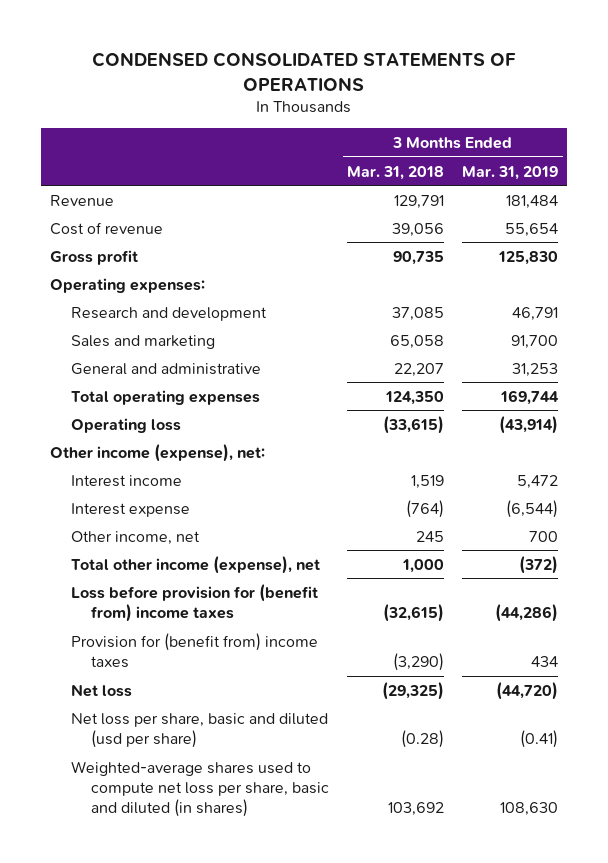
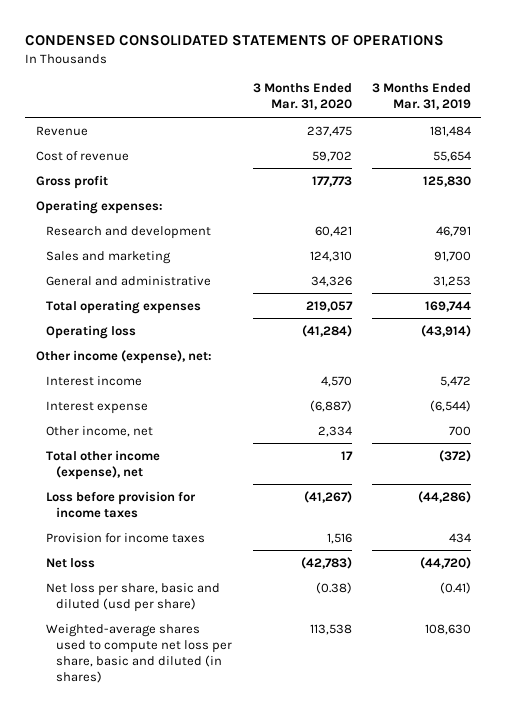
- | 3 Months Ended Mar. 31, 2018 | 3 Months Ended Mar. 31, 2019
+ | 3 Months Ended Mar. 31, 2020 | 3 Months Ended Mar. 31, 2019
- Loss before provision for (benefit from) income taxes | (32,615) | (44,286)
- Provision for (benefit from) income taxes | (3,290) | 434
+ Loss before provision for income taxes | (41,267) | (44,286)
+ Provision for income taxes | 1,516 | 434

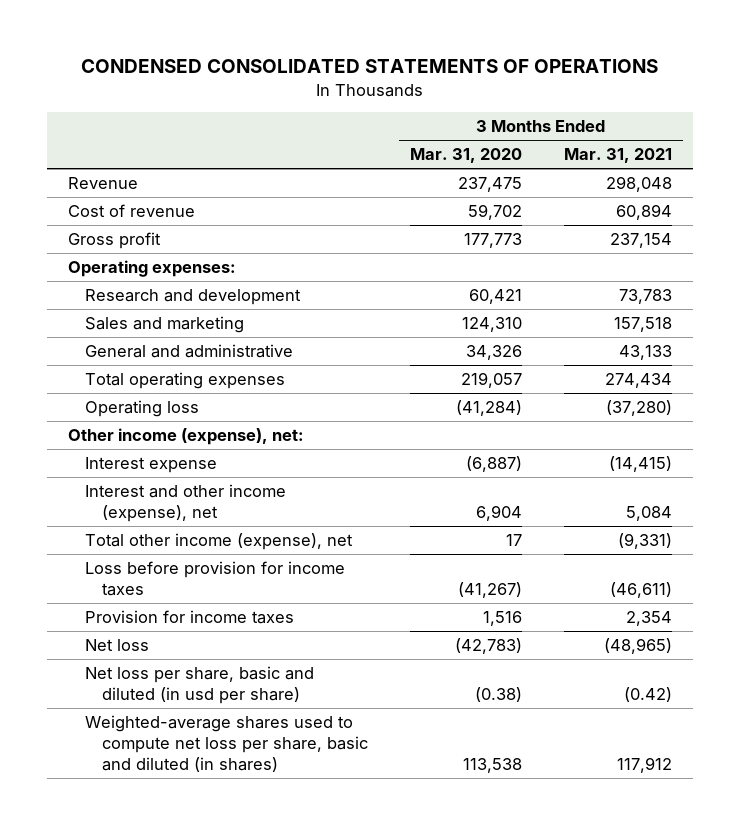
- | 3 Months Ended Mar. 31, 2020 | 3 Months Ended Mar. 31, 2019
+ | 3 Months Ended Mar. 31, 2020 | 3 Months Ended Mar. 31, 2021
- Interest income | 4,570 | 5,472
- Other income, net | 2,334 | 700
+ Interest and other income (expense), net | 6,904 | 5,084
- Net loss per share, basic and diluted (usd per share) | (0.38) | (0.41)
+ Net loss per share, basic and diluted (in usd per share) | (0.38) | (0.42)

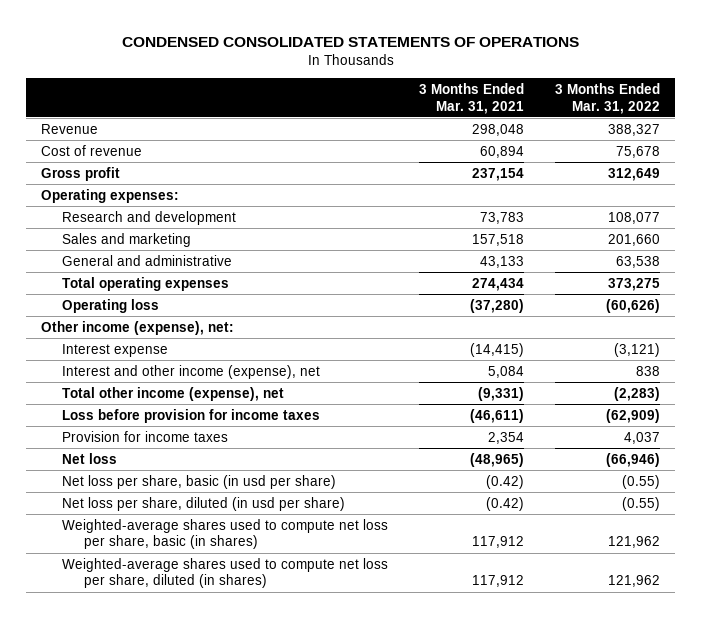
- | 3 Months Ended Mar. 31, 2020 | 3 Months Ended Mar. 31, 2021
+ | 3 Months Ended Mar. 31, 2021 | 3 Months Ended Mar. 31, 2022
- Net loss per share, basic and diluted (in usd per share) | (0.38) | (0.42)
- Weighted-average shares used to compute net loss per share, basic and diluted (in shares) | 113,538 | 117,912
+ Net loss per share, basic (in usd per share) | (0.42) | (0.55)
+ Net loss per share, diluted (in usd per share) | (0.42) | (0.55)
+ Weighted-average shares used to compute net loss per share, basic (in shares) | 117,912 | 121,962
+ Weighted-average shares used to compute net loss per share, diluted (in shares) | 117,912 | 121,962

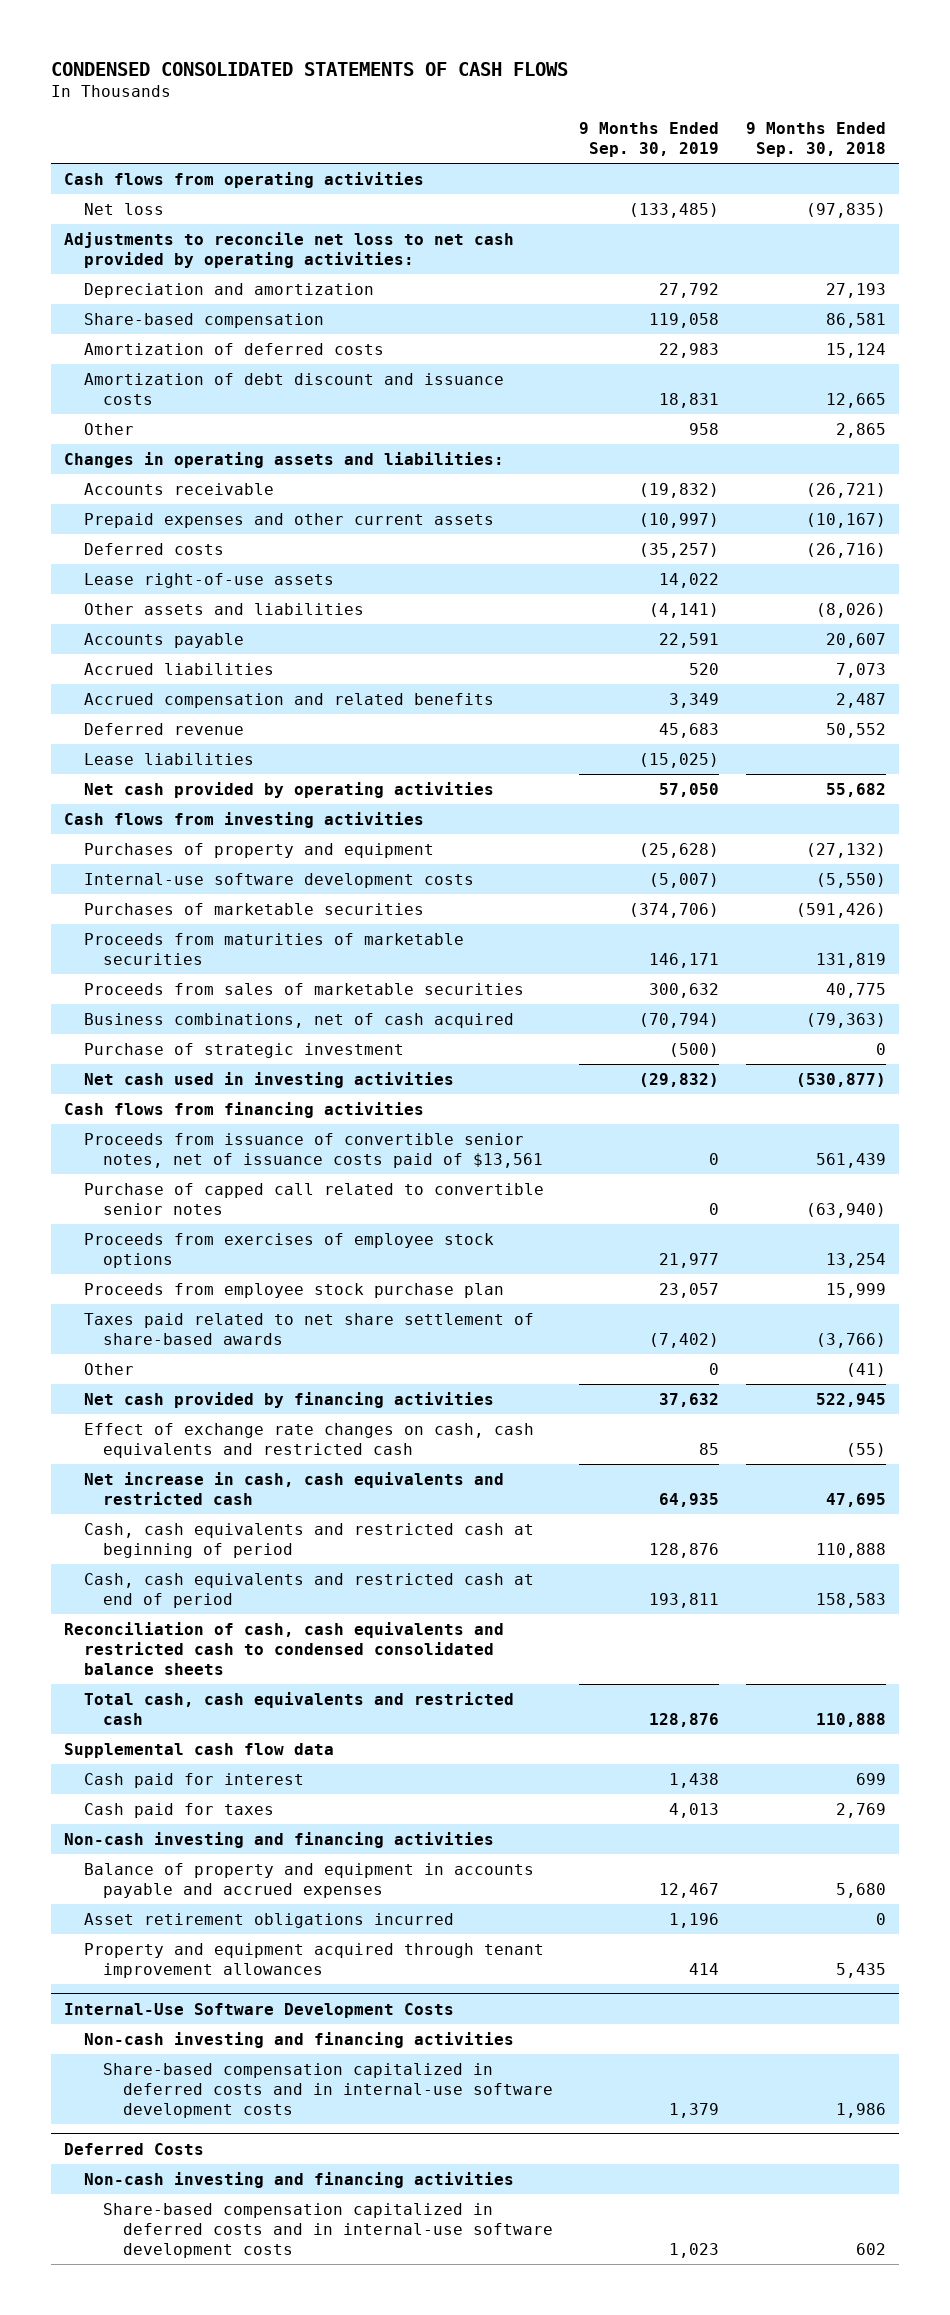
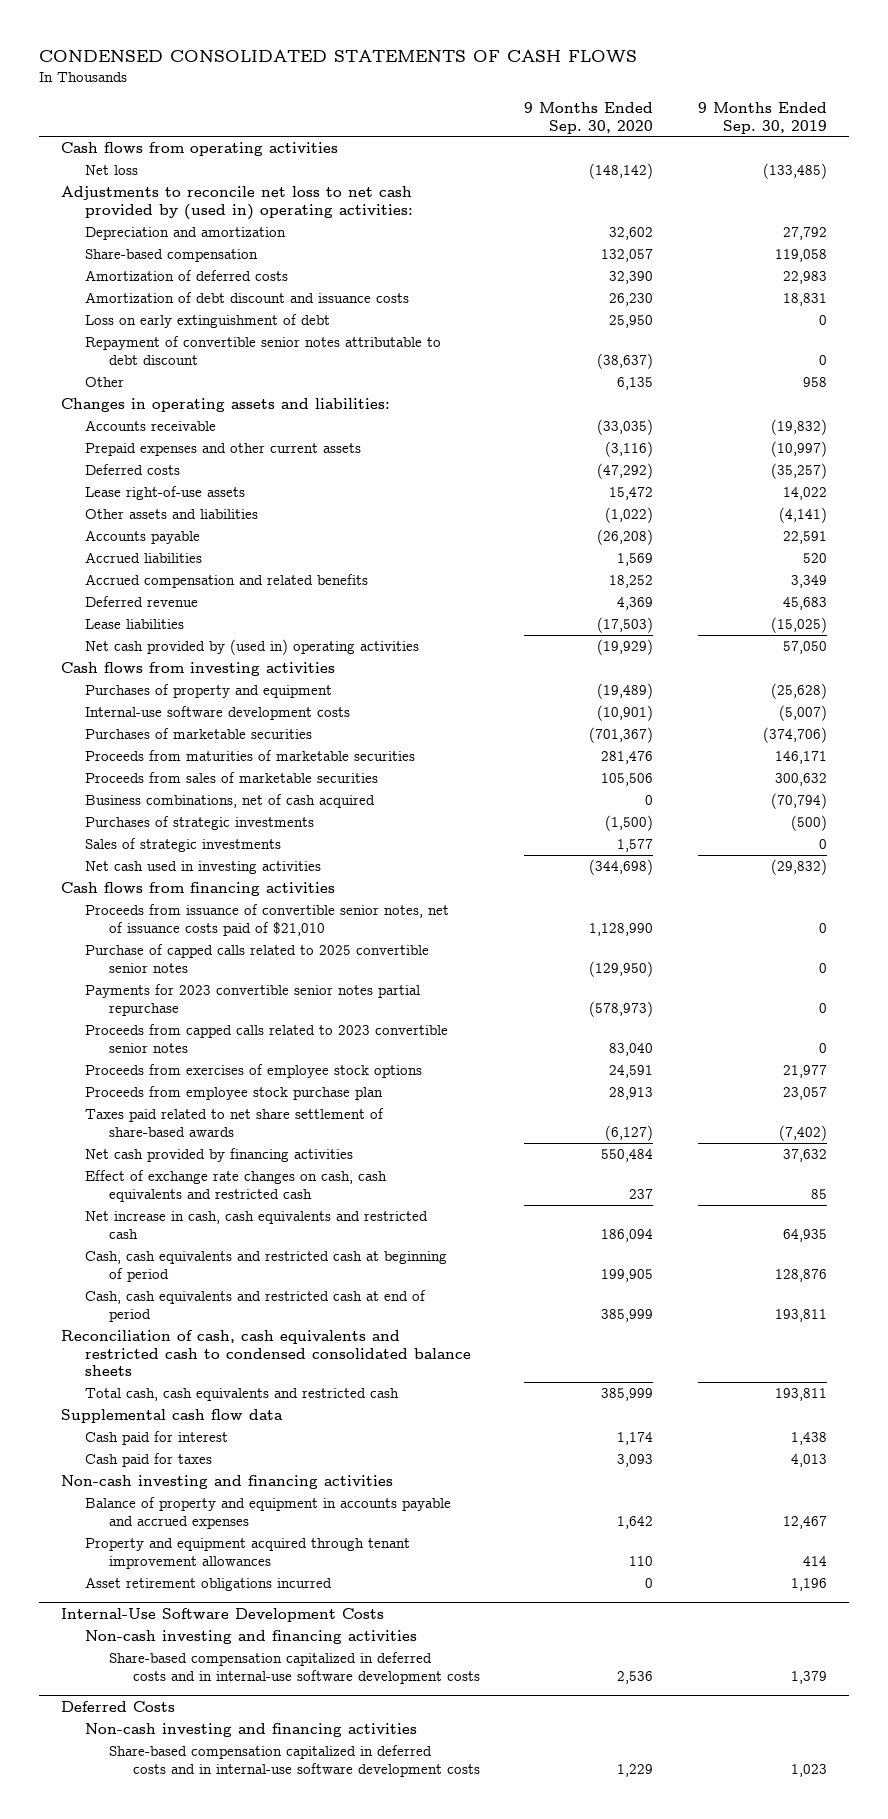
- | 9 Months Ended Sep. 30, 2019 | 9 Months Ended Sep. 30, 2018
+ | 9 Months Ended Sep. 30, 2020 | 9 Months Ended Sep. 30, 2019
- Adjustments to reconcile net loss to net cash provided by operating activities:
+ Adjustments to reconcile net loss to net cash provided by (used in) operating activities:
+ Loss on early extinguishment of debt | 25,950 | 0
+ Repayment of convertible senior notes attributable to debt discount | (38,637) | 0
- Net cash provided by operating activities | 57,050 | 55,682
+ Net cash provided by (used in) operating activities | (19,929) | 57,050
- Purchase of strategic investment | (500) | 0
+ Purchases of strategic investments | (1,500) | (500)
+ Sales of strategic investments | 1,577 | 0
- Proceeds from issuance of convertible senior notes, net of issuance costs paid of $13,561 | 0 | 561,439
- Purchase of capped call related to convertible senior notes | 0 | (63,940)
+ Proceeds from issuance of convertible senior notes, net of issuance costs paid of $21,010 | 1,128,990 | 0
+ Purchase of capped calls related to 2025 convertible senior notes | (129,950) | 0
+ Payments for 2023 convertible senior notes partial repurchase | (578,973) | 0
+ Proceeds from capped calls related to 2023 convertible senior notes | 83,040 | 0
- Other | 0 | (41)
- Total cash, cash equivalents and restricted cash | 128,876 | 110,888
+ Total cash, cash equivalents and restricted cash | 385,999 | 193,811
moved down: Asset retirement obligations incurred | 0 | 1,196

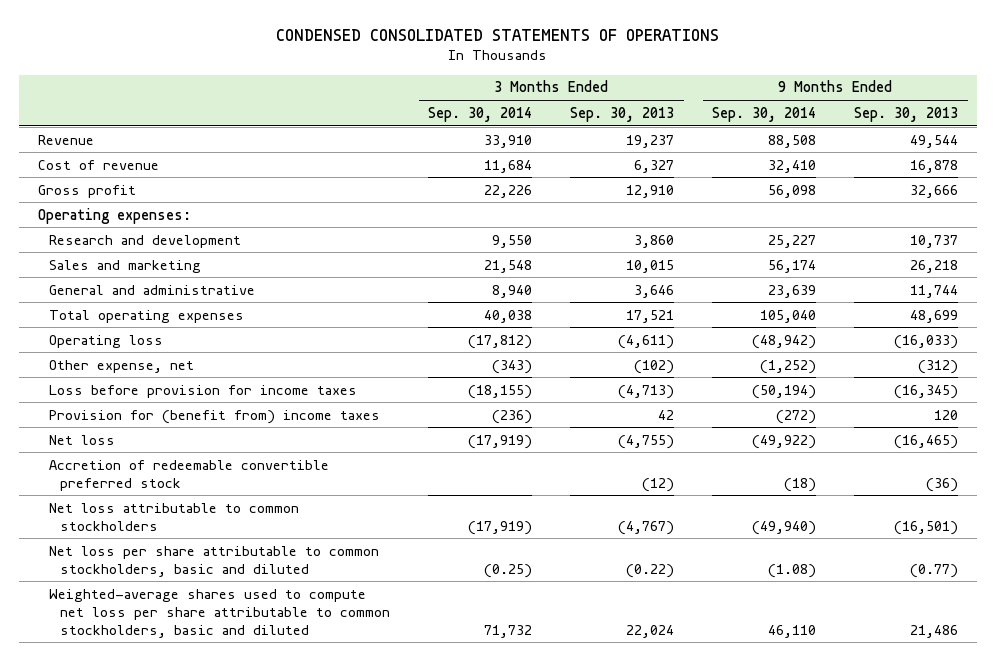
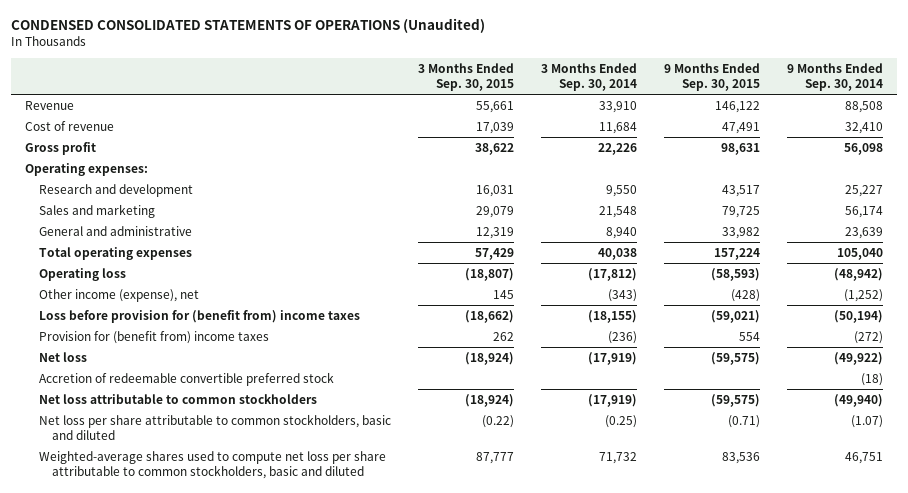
- CONDENSED CONSOLIDATED STATEMENTS OF OPERATIONS
+ CONDENSED CONSOLIDATED STATEMENTS OF OPERATIONS (Unaudited)
- | 3 Months Ended Sep. 30, 2014 | 3 Months Ended Sep. 30, 2013 | 9 Months Ended Sep. 30, 2014 | 9 Months Ended Sep. 30, 2013
+ | 3 Months Ended Sep. 30, 2015 | 3 Months Ended Sep. 30, 2014 | 9 Months Ended Sep. 30, 2015 | 9 Months Ended Sep. 30, 2014
- Other expense, net | (343) | (102) | (1,252) | (312)
- Loss before provision for income taxes | (18,155) | (4,713) | (50,194) | (16,345)
+ Other income (expense), net | 145 | (343) | (428) | (1,252)
+ Loss before provision for (benefit from) income taxes | (18,662) | (18,155) | (59,021) | (50,194)
- Net loss per share attributable to common stockholders, basic and diluted | (0.25) | (0.22) | (1.08) | (0.77)
- Weighted-average shares used to compute net loss per share attributable to common stockholders, basic and diluted | 71,732 | 22,024 | 46,110 | 21,486
+ Net loss per share attributable to common stockholders, basic and diluted | (0.22) | (0.25) | (0.71) | (1.07)
+ Weighted-average shares used to compute net loss per share attributable to common stockholders, basic and diluted | 87,777 | 71,732 | 83,536 | 46,751

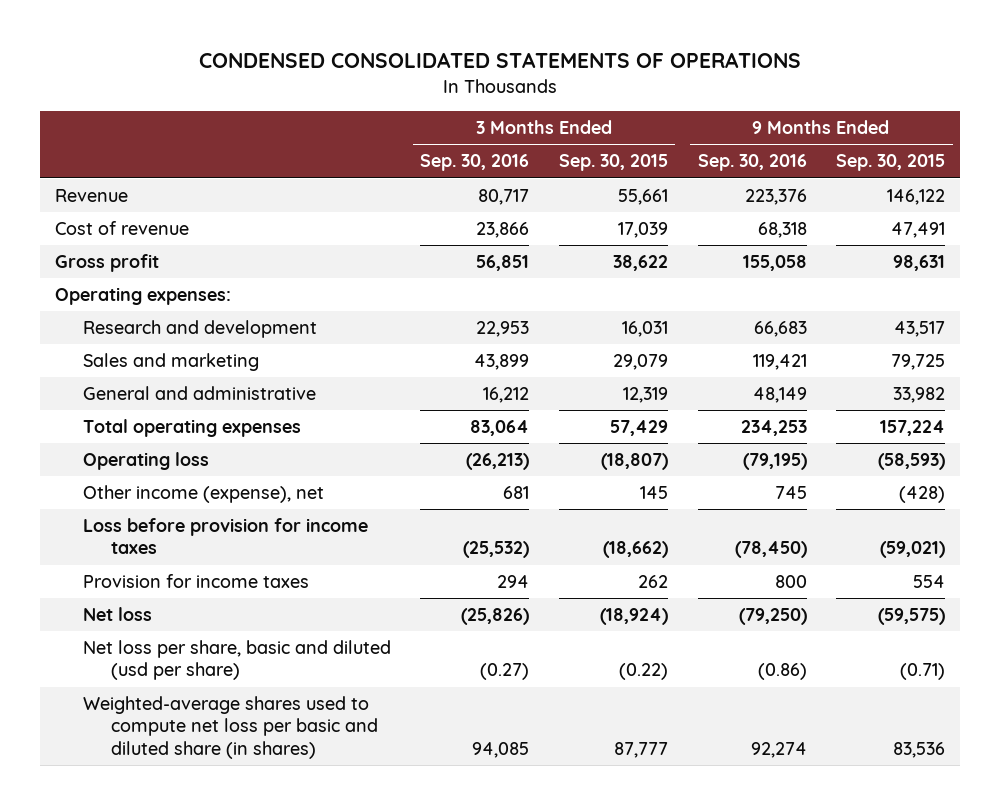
- CONDENSED CONSOLIDATED STATEMENTS OF OPERATIONS (Unaudited)
+ CONDENSED CONSOLIDATED STATEMENTS OF OPERATIONS
- | 3 Months Ended Sep. 30, 2015 | 3 Months Ended Sep. 30, 2014 | 9 Months Ended Sep. 30, 2015 | 9 Months Ended Sep. 30, 2014
+ | 3 Months Ended Sep. 30, 2016 | 3 Months Ended Sep. 30, 2015 | 9 Months Ended Sep. 30, 2016 | 9 Months Ended Sep. 30, 2015
- Loss before provision for (benefit from) income taxes | (18,662) | (18,155) | (59,021) | (50,194)
- Provision for (benefit from) income taxes | 262 | (236) | 554 | (272)
+ Loss before provision for income taxes | (25,532) | (18,662) | (78,450) | (59,021)
+ Provision for income taxes | 294 | 262 | 800 | 554
- Accretion of redeemable convertible preferred stock | | | | (18)
- Net loss attributable to common stockholders | (18,924) | (17,919) | (59,575) | (49,940)
- Net loss per share attributable to common stockholders, basic and diluted | (0.22) | (0.25) | (0.71) | (1.07)
- Weighted-average shares used to compute net loss per share attributable to common stockholders, basic and diluted | 87,777 | 71,732 | 83,536 | 46,751
+ Net loss per share, basic and diluted (usd per share) | (0.27) | (0.22) | (0.86) | (0.71)
+ Weighted-average shares used to compute net loss per basic and diluted share (in shares) | 94,085 | 87,777 | 92,274 | 83,536

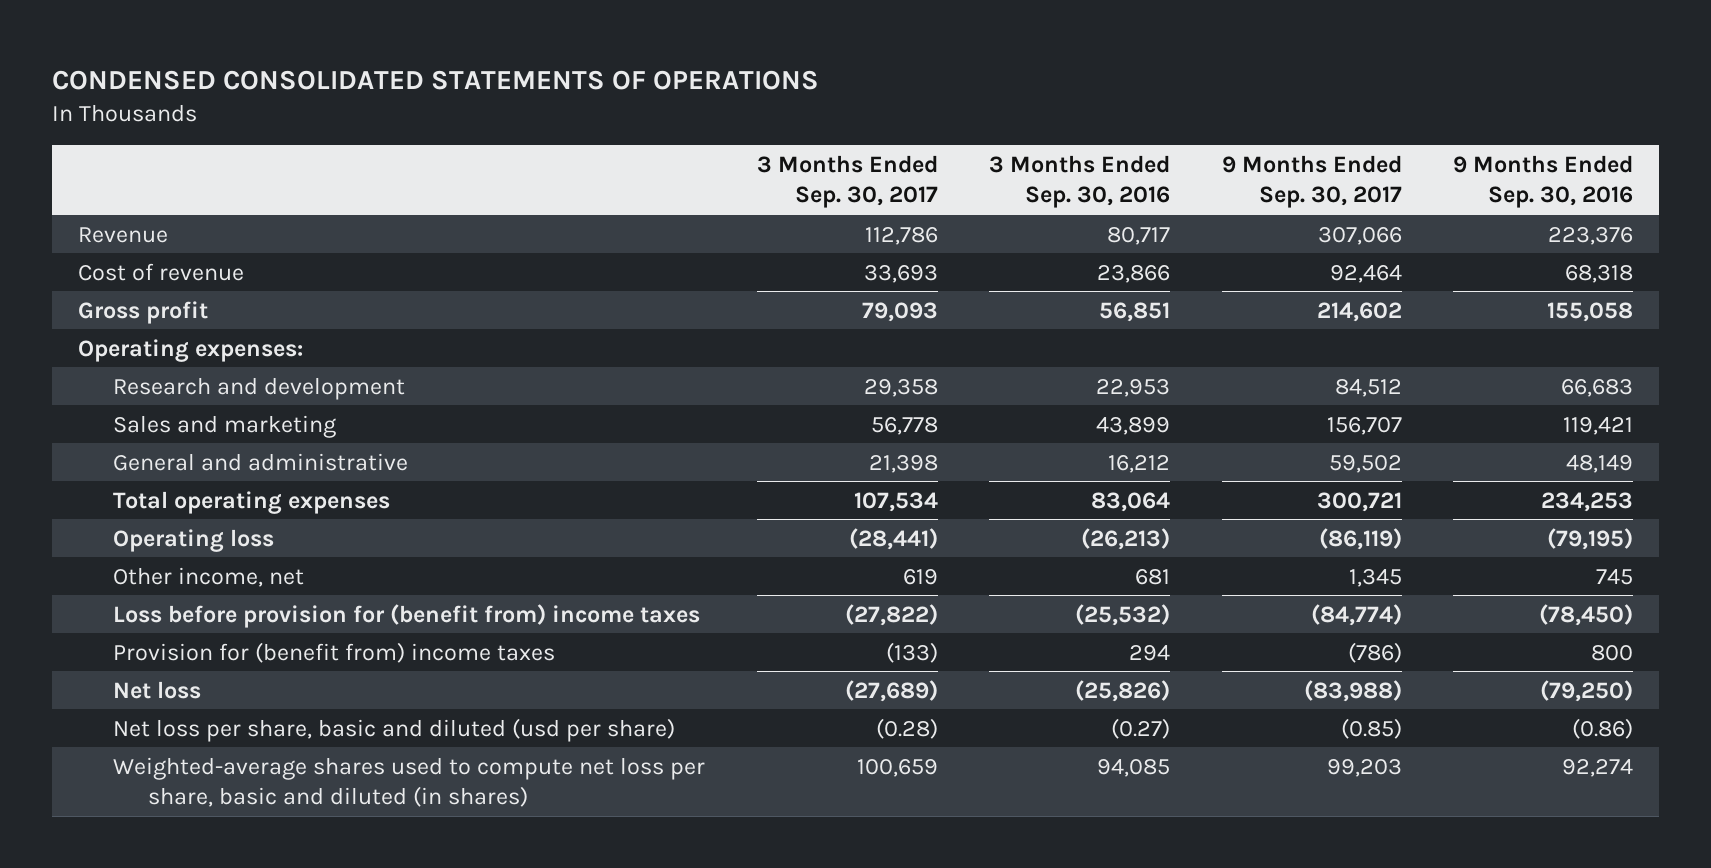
- | 3 Months Ended Sep. 30, 2016 | 3 Months Ended Sep. 30, 2015 | 9 Months Ended Sep. 30, 2016 | 9 Months Ended Sep. 30, 2015
+ | 3 Months Ended Sep. 30, 2017 | 3 Months Ended Sep. 30, 2016 | 9 Months Ended Sep. 30, 2017 | 9 Months Ended Sep. 30, 2016
- Other income (expense), net | 681 | 145 | 745 | (428)
- Loss before provision for income taxes | (25,532) | (18,662) | (78,450) | (59,021)
- Provision for income taxes | 294 | 262 | 800 | 554
+ Other income, net | 619 | 681 | 1,345 | 745
+ Loss before provision for (benefit from) income taxes | (27,822) | (25,532) | (84,774) | (78,450)
+ Provision for (benefit from) income taxes | (133) | 294 | (786) | 800
- Weighted-average shares used to compute net loss per basic and diluted share (in shares) | 94,085 | 87,777 | 92,274 | 83,536
+ Weighted-average shares used to compute net loss per share, basic and diluted (in shares) | 100,659 | 94,085 | 99,203 | 92,274

